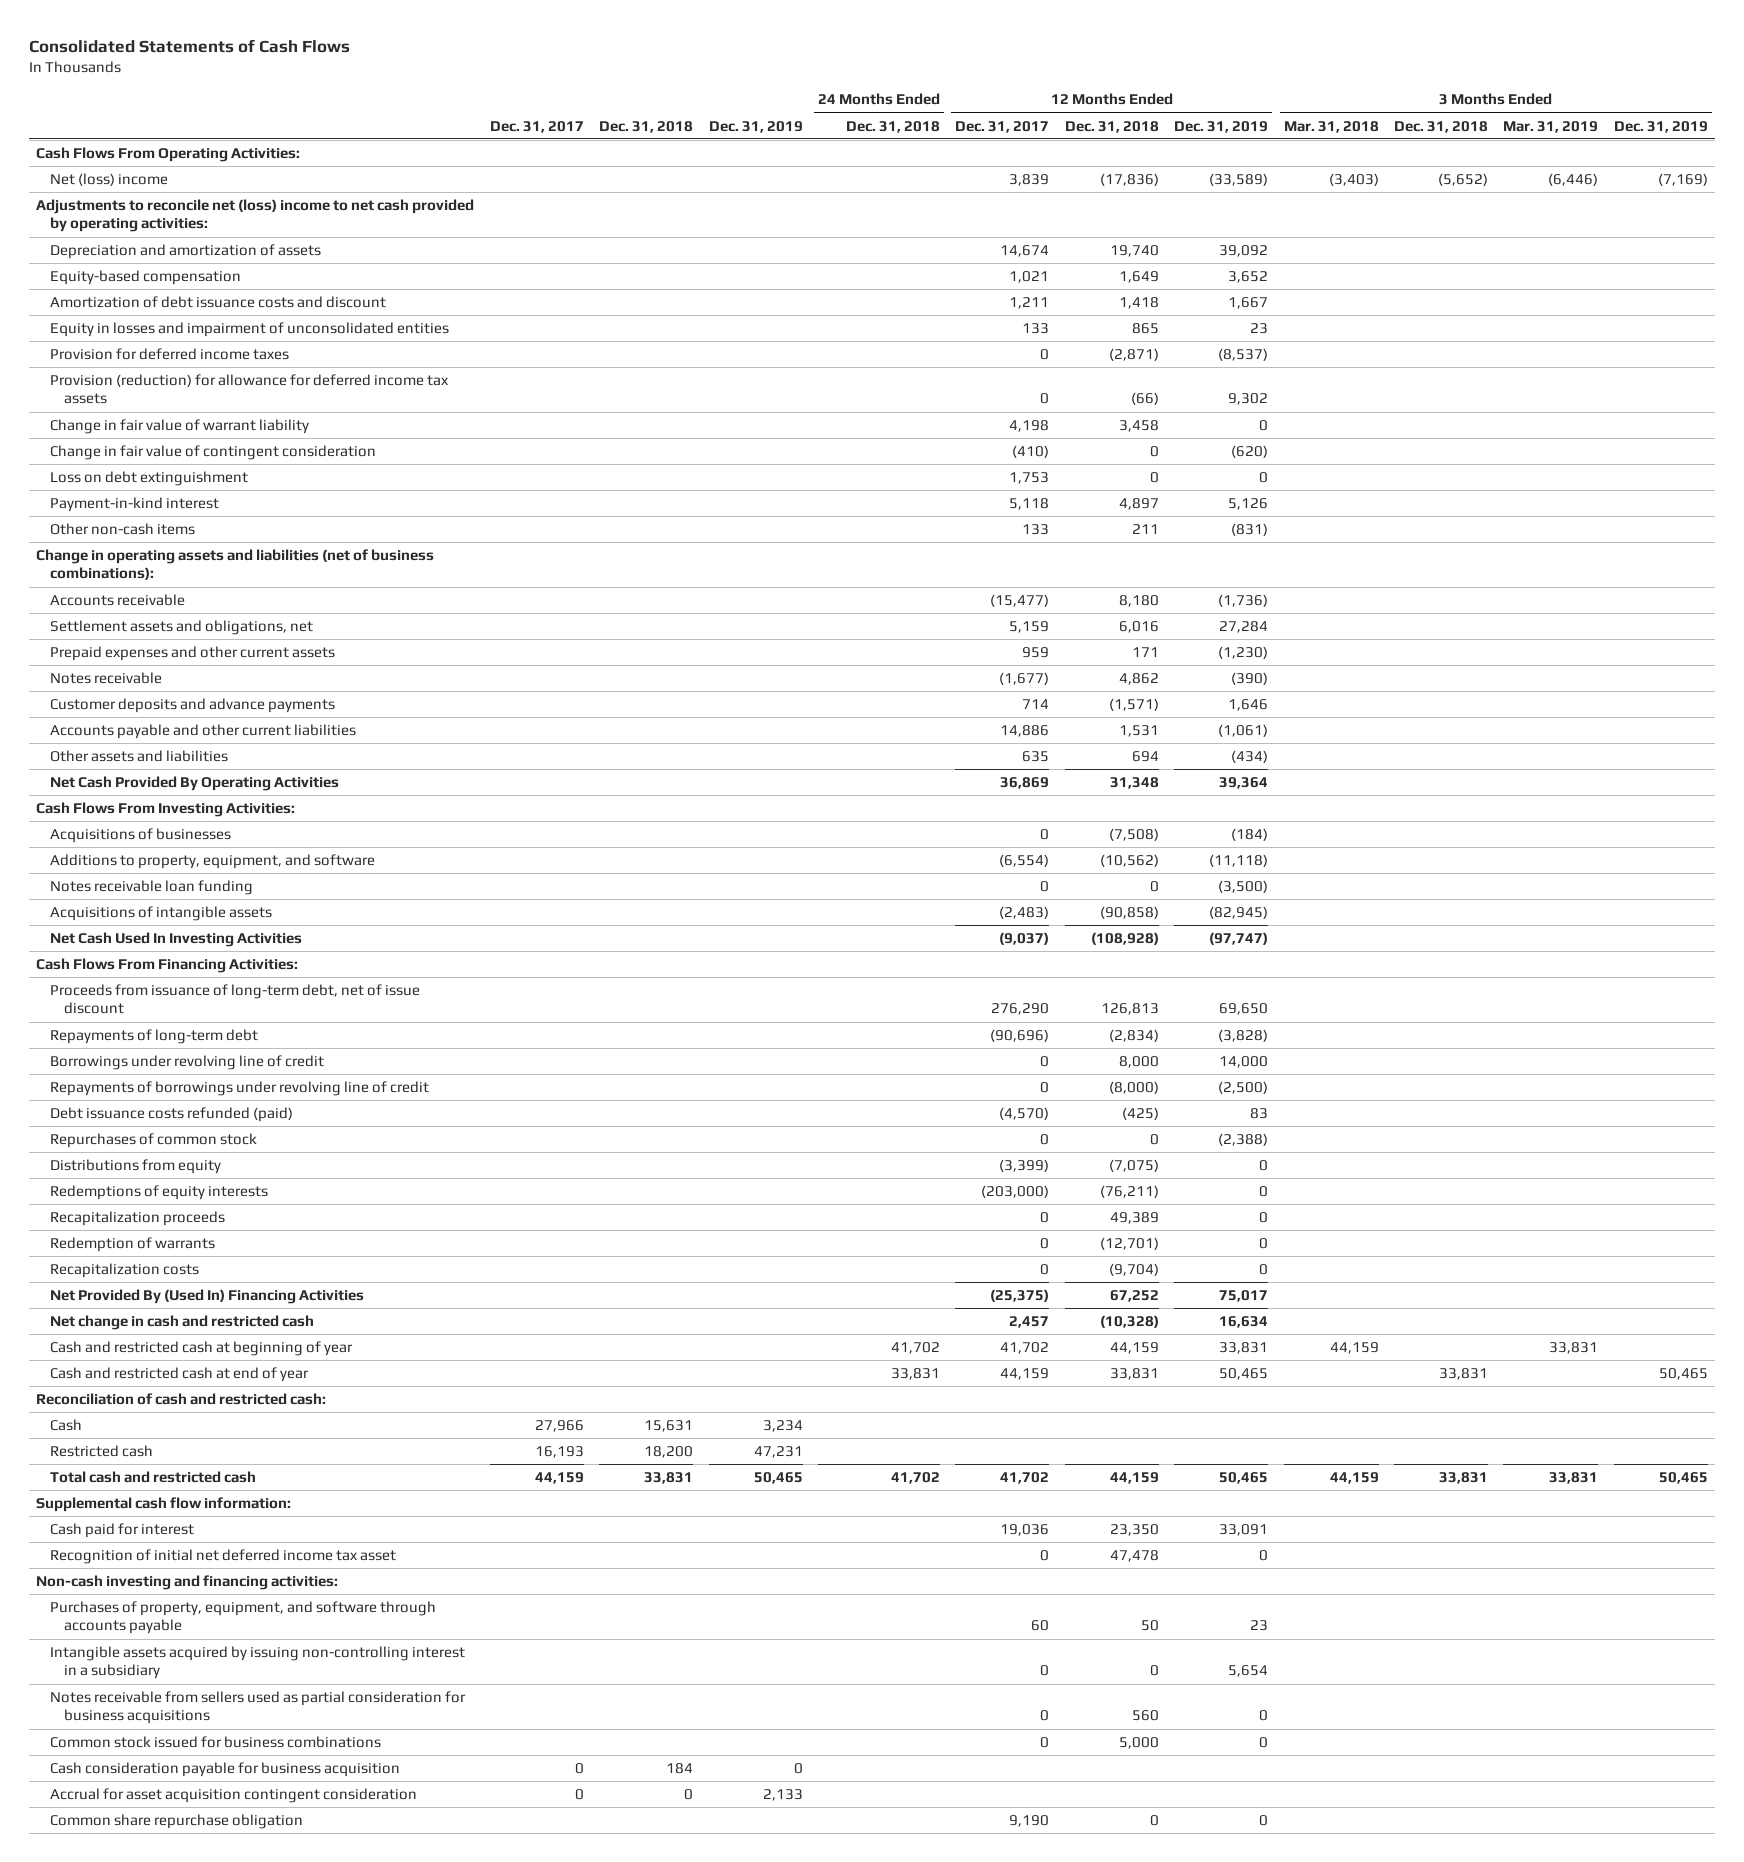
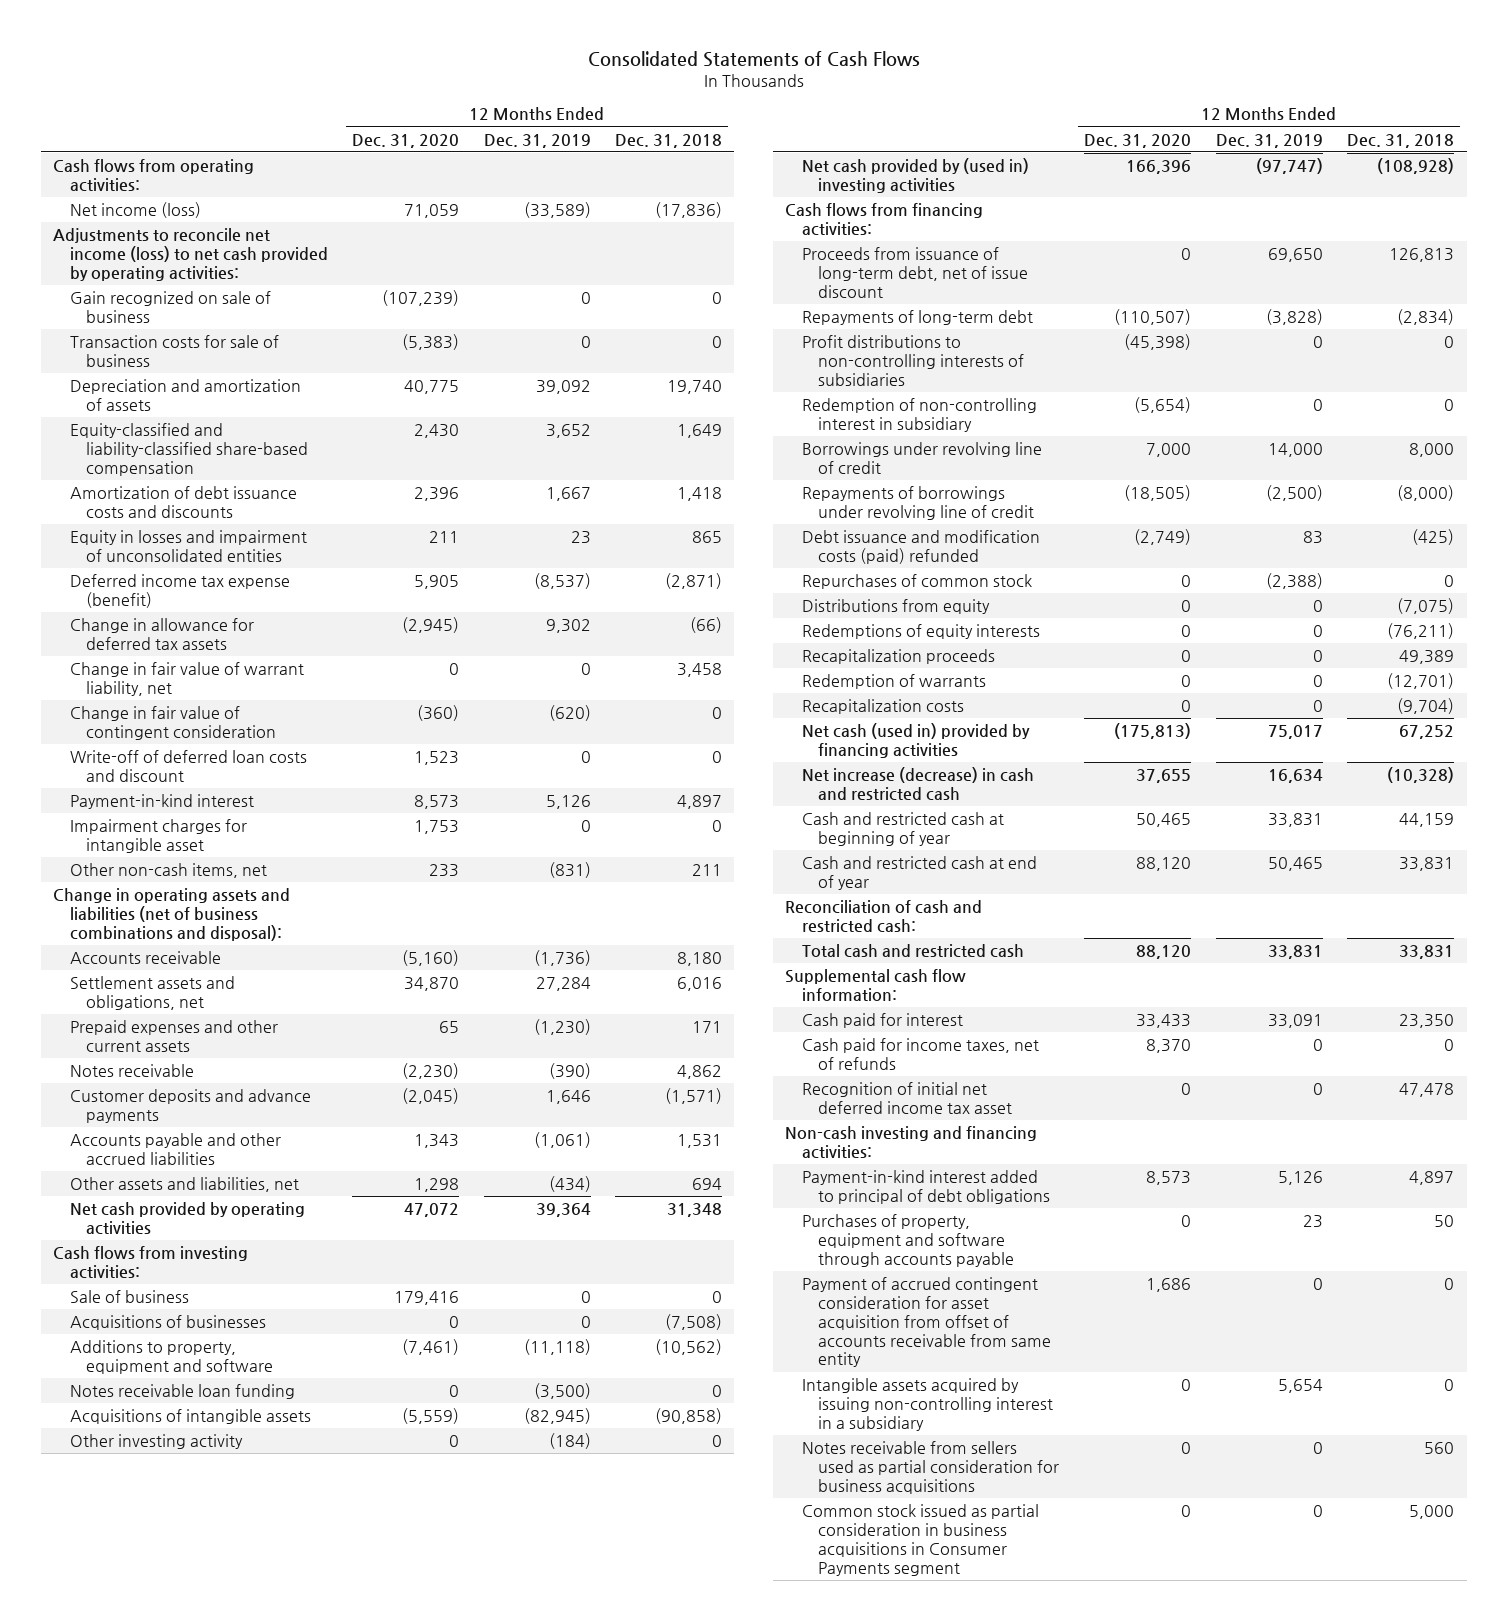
- | Dec. 31, 2017 | Dec. 31, 2018 | Dec. 31, 2019 | 24 Months Ended Dec. 31, 2018 | 12 Months Ended Dec. 31, 2017 | 12 Months Ended Dec. 31, 2018 | 12 Months Ended Dec. 31, 2019 | 3 Months Ended Mar. 31, 2018 | 3 Months Ended Dec. 31, 2018 | 3 Months Ended Mar. 31, 2019 | 3 Months Ended Dec. 31, 2019
+ | 12 Months Ended Dec. 31, 2020 | 12 Months Ended Dec. 31, 2019 | 12 Months Ended Dec. 31, 2018
- Cash Flows From Operating Activities:
- Net (loss) income | | | | | 3,839 | (17,836) | (33,589) | (3,403) | (5,652) | (6,446) | (7,169)
- Adjustments to reconcile net (loss) income to net cash provided by operating activities:
+ Cash flows from operating activities:
+ Net income (loss) | 71,059 | (33,589) | (17,836)
+ Adjustments to reconcile net income (loss) to net cash provided by operating activities:
+ Gain recognized on sale of business | (107,239) | 0 | 0
+ Transaction costs for sale of business | (5,383) | 0 | 0
- Equity-based compensation | | | | | 1,021 | 1,649 | 3,652 | | | |
- Amortization of debt issuance costs and discount | | | | | 1,211 | 1,418 | 1,667 | | | |
+ Equity-classified and liability-classified share-based compensation | 2,430 | 3,652 | 1,649
+ Amortization of debt issuance costs and discounts | 2,396 | 1,667 | 1,418
- Provision for deferred income taxes | | | | | 0 | (2,871) | (8,537) | | | |
- Provision (reduction) for allowance for deferred income tax assets | | | | | 0 | (66) | 9,302 | | | |
- Change in fair value of warrant liability | | | | | 4,198 | 3,458 | 0 | | | |
+ Deferred income tax expense (benefit) | 5,905 | (8,537) | (2,871)
+ Change in allowance for deferred tax assets | (2,945) | 9,302 | (66)
+ Change in fair value of warrant liability, net | 0 | 0 | 3,458
- Loss on debt extinguishment | | | | | 1,753 | 0 | 0 | | | |
+ Write-off of deferred loan costs and discount | 1,523 | 0 | 0
- Other non-cash items | | | | | 133 | 211 | (831) | | | |
- Change in operating assets and liabilities (net of business combinations):
+ Impairment charges for intangible asset | 1,753 | 0 | 0
+ Other non-cash items, net | 233 | (831) | 211
+ Change in operating assets and liabilities (net of business combinations and disposal):
- Accounts payable and other current liabilities | | | | | 14,886 | 1,531 | (1,061) | | | |
- Other assets and liabilities | | | | | 635 | 694 | (434) | | | |
- Net Cash Provided By Operating Activities | | | | | 36,869 | 31,348 | 39,364 | | | |
- Cash Flows From Investing Activities:
- Acquisitions of businesses | | | | | 0 | (7,508) | (184) | | | |
- Additions to property, equipment, and software | | | | | (6,554) | (10,562) | (11,118) | | | |
+ Accounts payable and other accrued liabilities | 1,343 | (1,061) | 1,531
+ Other assets and liabilities, net | 1,298 | (434) | 694
+ Net cash provided by operating activities | 47,072 | 39,364 | 31,348
+ Cash flows from investing activities:
+ Sale of business | 179,416 | 0 | 0
+ Acquisitions of businesses | 0 | 0 | (7,508)
+ Additions to property, equipment and software | (7,461) | (11,118) | (10,562)
- Net Cash Used In Investing Activities | | | | | (9,037) | (108,928) | (97,747) | | | |
- Cash Flows From Financing Activities:
+ Other investing activity | 0 | (184) | 0
+ Net cash provided by (used in) investing activities | 166,396 | (97,747) | (108,928)
+ Cash flows from financing activities:
+ Profit distributions to non-controlling interests of subsidiaries | (45,398) | 0 | 0
+ Redemption of non-controlling interest in subsidiary | (5,654) | 0 | 0
- Debt issuance costs refunded (paid) | | | | | (4,570) | (425) | 83 | | | |
+ Debt issuance and modification costs (paid) refunded | (2,749) | 83 | (425)
- Net Provided By (Used In) Financing Activities | | | | | (25,375) | 67,252 | 75,017 | | | |
- Net change in cash and restricted cash | | | | | 2,457 | (10,328) | 16,634 | | | |
+ Net cash (used in) provided by financing activities | (175,813) | 75,017 | 67,252
+ Net increase (decrease) in cash and restricted cash | 37,655 | 16,634 | (10,328)
- Cash | 27,966 | 15,631 | 3,234 | | | | | | | |
- Restricted cash | 16,193 | 18,200 | 47,231 | | | | | | | |
- Total cash and restricted cash | 44,159 | 33,831 | 50,465 | 41,702 | 41,702 | 44,159 | 50,465 | 44,159 | 33,831 | 33,831 | 50,465
+ Total cash and restricted cash | 88,120 | 33,831 | 33,831
+ Cash paid for income taxes, net of refunds | 8,370 | 0 | 0
- Purchases of property, equipment, and software through accounts payable | | | | | 60 | 50 | 23 | | | |
+ Payment-in-kind interest added to principal of debt obligations | 8,573 | 5,126 | 4,897
+ Purchases of property, equipment and software through accounts payable | 0 | 23 | 50
+ Payment of accrued contingent consideration for asset acquisition from offset of accounts receivable from same entity | 1,686 | 0 | 0
- Common stock issued for business combinations | | | | | 0 | 5,000 | 0 | | | |
- Cash consideration payable for business acquisition | 0 | 184 | 0 | | | | | | | |
- Accrual for asset acquisition contingent consideration | 0 | 0 | 2,133 | | | | | | | |
- Common share repurchase obligation | | | | | 9,190 | 0 | 0 | | | |
+ Common stock issued as partial consideration in business acquisitions in Consumer Payments segment | 0 | 0 | 5,000

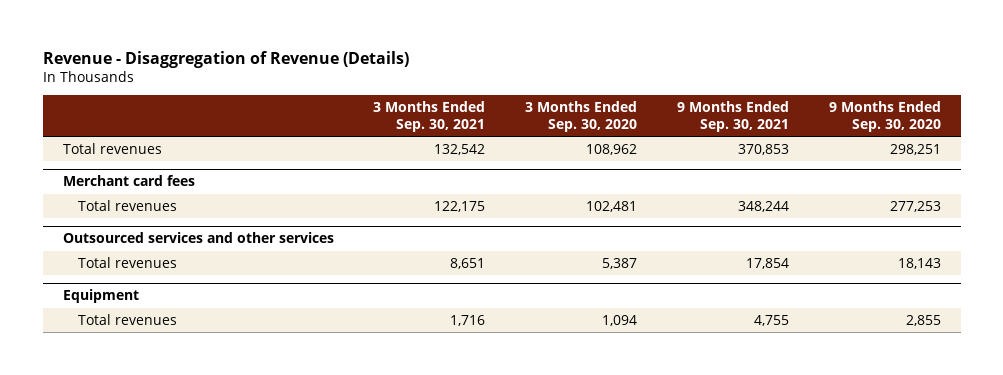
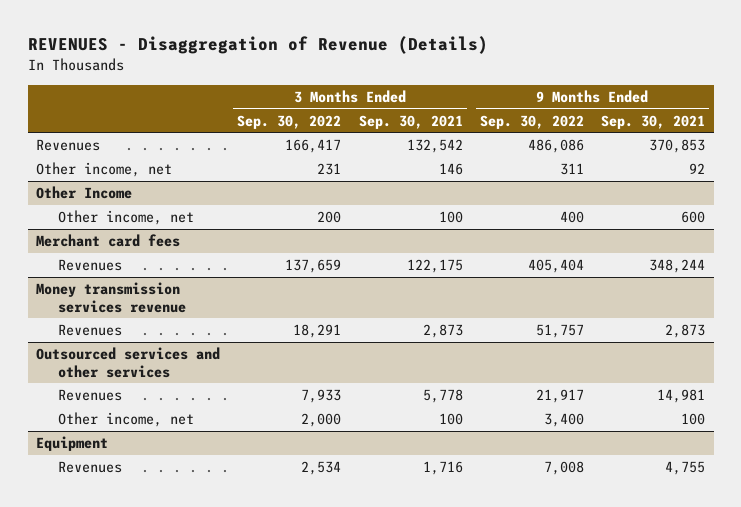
- Revenue - Disaggregation of Revenue (Details)
+ REVENUES - Disaggregation of Revenue (Details)
- | 3 Months Ended Sep. 30, 2021 | 3 Months Ended Sep. 30, 2020 | 9 Months Ended Sep. 30, 2021 | 9 Months Ended Sep. 30, 2020
+ | 3 Months Ended Sep. 30, 2022 | 3 Months Ended Sep. 30, 2021 | 9 Months Ended Sep. 30, 2022 | 9 Months Ended Sep. 30, 2021
- Total revenues | 132,542 | 108,962 | 370,853 | 298,251
+ Revenues | 166,417 | 132,542 | 486,086 | 370,853
+ Other income, net | 231 | 146 | 311 | 92
+ Other Income
+ Other income, net | 200 | 100 | 400 | 600
@ Merchant card fees
- Total revenues | 122,175 | 102,481 | 348,244 | 277,253
+ Revenues | 137,659 | 122,175 | 405,404 | 348,244
+ Money transmission services revenue
+ Revenues | 18,291 | 2,873 | 51,757 | 2,873
@ Outsourced services and other services
- Total revenues | 8,651 | 5,387 | 17,854 | 18,143
+ Revenues | 7,933 | 5,778 | 21,917 | 14,981
+ Other income, net | 2,000 | 100 | 3,400 | 100
@ Equipment
- Total revenues | 1,716 | 1,094 | 4,755 | 2,855
+ Revenues | 2,534 | 1,716 | 7,008 | 4,755

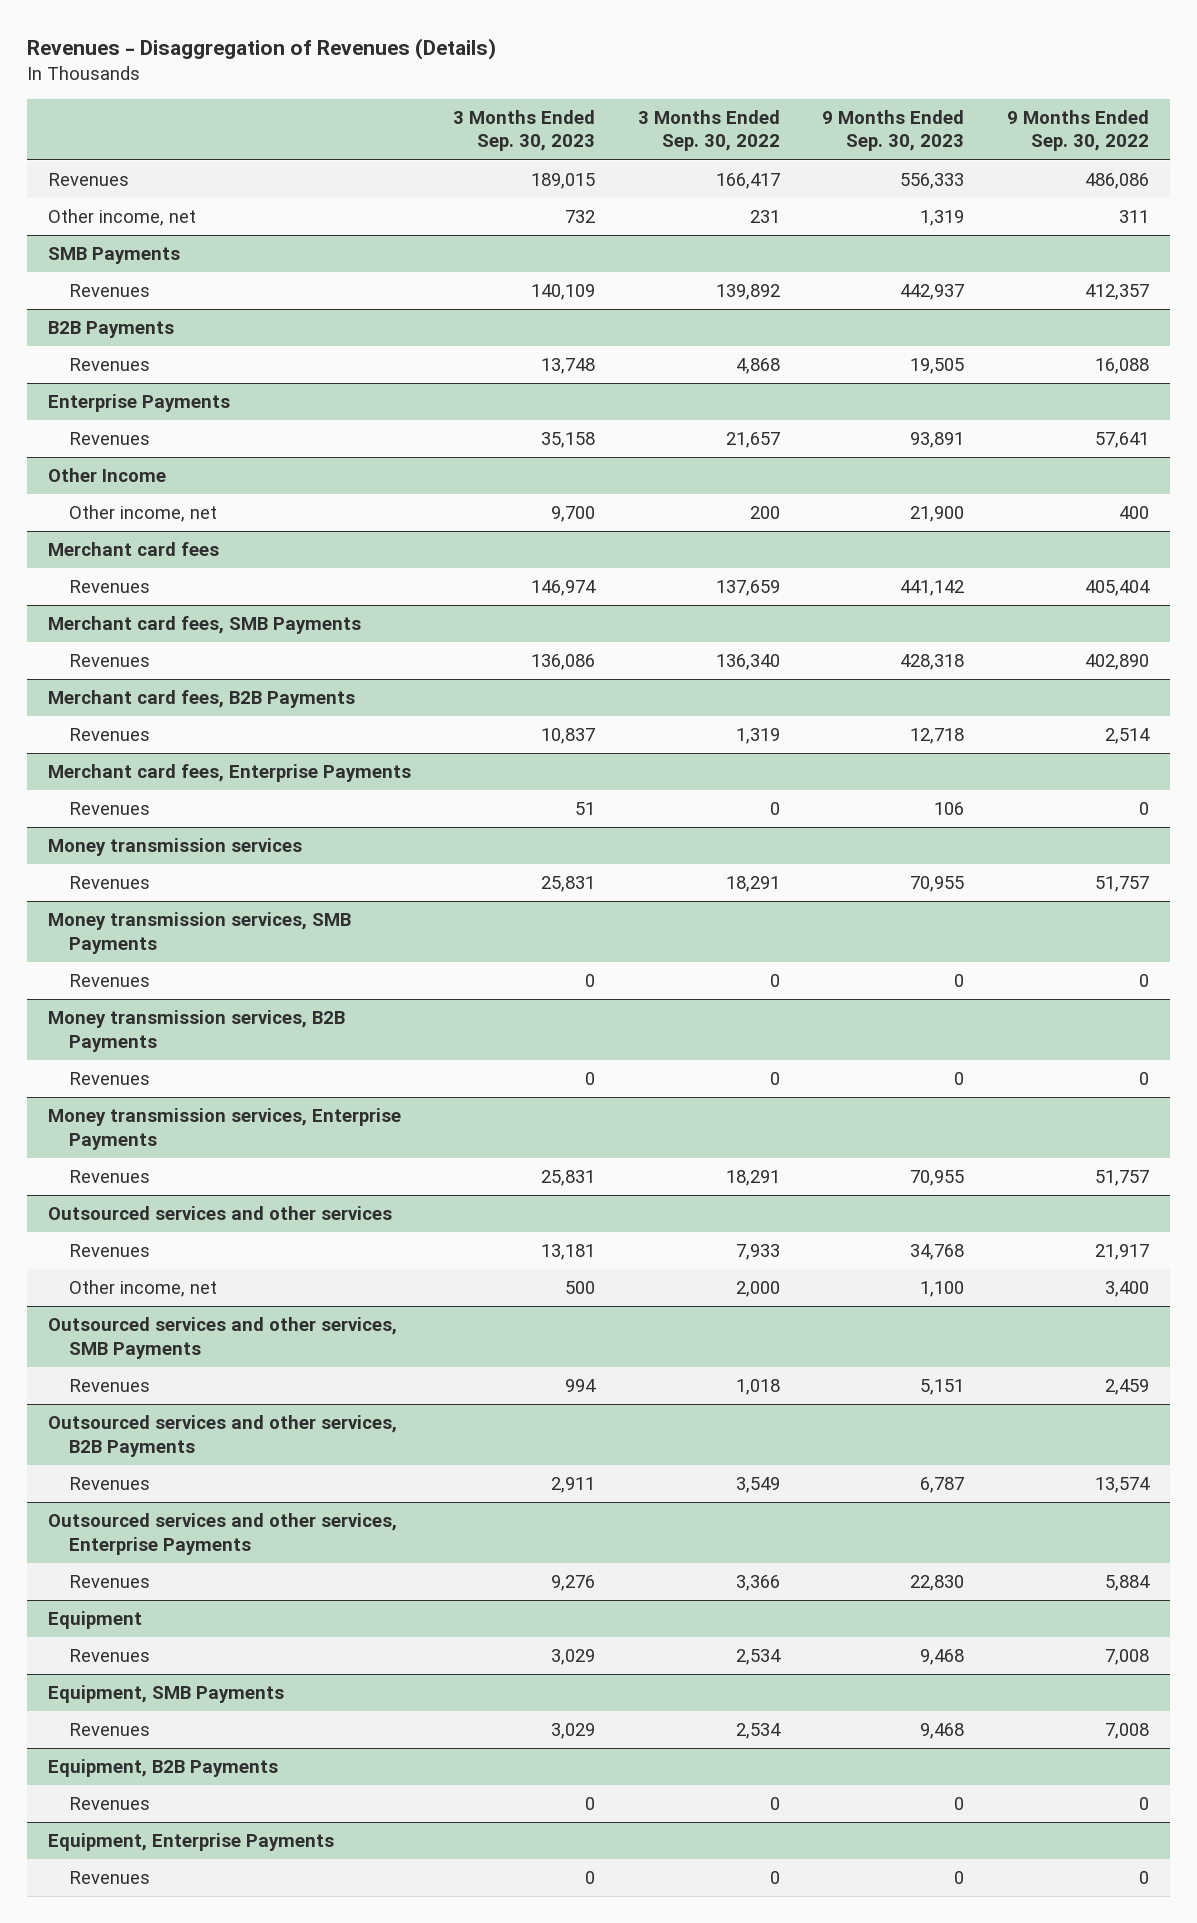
- REVENUES - Disaggregation of Revenue (Details)
+ Revenues - Disaggregation of Revenues (Details)
- | 3 Months Ended Sep. 30, 2022 | 3 Months Ended Sep. 30, 2021 | 9 Months Ended Sep. 30, 2022 | 9 Months Ended Sep. 30, 2021
+ | 3 Months Ended Sep. 30, 2023 | 3 Months Ended Sep. 30, 2022 | 9 Months Ended Sep. 30, 2023 | 9 Months Ended Sep. 30, 2022
+ SMB Payments
+ Revenues | 140,109 | 139,892 | 442,937 | 412,357
+ B2B Payments
+ Revenues | 13,748 | 4,868 | 19,505 | 16,088
+ Enterprise Payments
+ Revenues | 35,158 | 21,657 | 93,891 | 57,641
- Money transmission services revenue
+ Merchant card fees, SMB Payments
+ Revenues | 136,086 | 136,340 | 428,318 | 402,890
+ Merchant card fees, B2B Payments
+ Revenues | 10,837 | 1,319 | 12,718 | 2,514
+ Merchant card fees, Enterprise Payments
+ Revenues | 51 | 0 | 106 | 0
+ Money transmission services
+ Money transmission services, SMB Payments
+ Revenues | 0 | 0 | 0 | 0
+ Money transmission services, B2B Payments
+ Revenues | 0 | 0 | 0 | 0
+ Money transmission services, Enterprise Payments
+ Revenues | 25,831 | 18,291 | 70,955 | 51,757
+ Outsourced services and other services, SMB Payments
+ Revenues | 994 | 1,018 | 5,151 | 2,459
+ Outsourced services and other services, B2B Payments
+ Revenues | 2,911 | 3,549 | 6,787 | 13,574
+ Outsourced services and other services, Enterprise Payments
+ Revenues | 9,276 | 3,366 | 22,830 | 5,884
+ Equipment, SMB Payments
+ Revenues | 3,029 | 2,534 | 9,468 | 7,008
+ Equipment, B2B Payments
+ Revenues | 0 | 0 | 0 | 0
+ Equipment, Enterprise Payments
+ Revenues | 0 | 0 | 0 | 0

